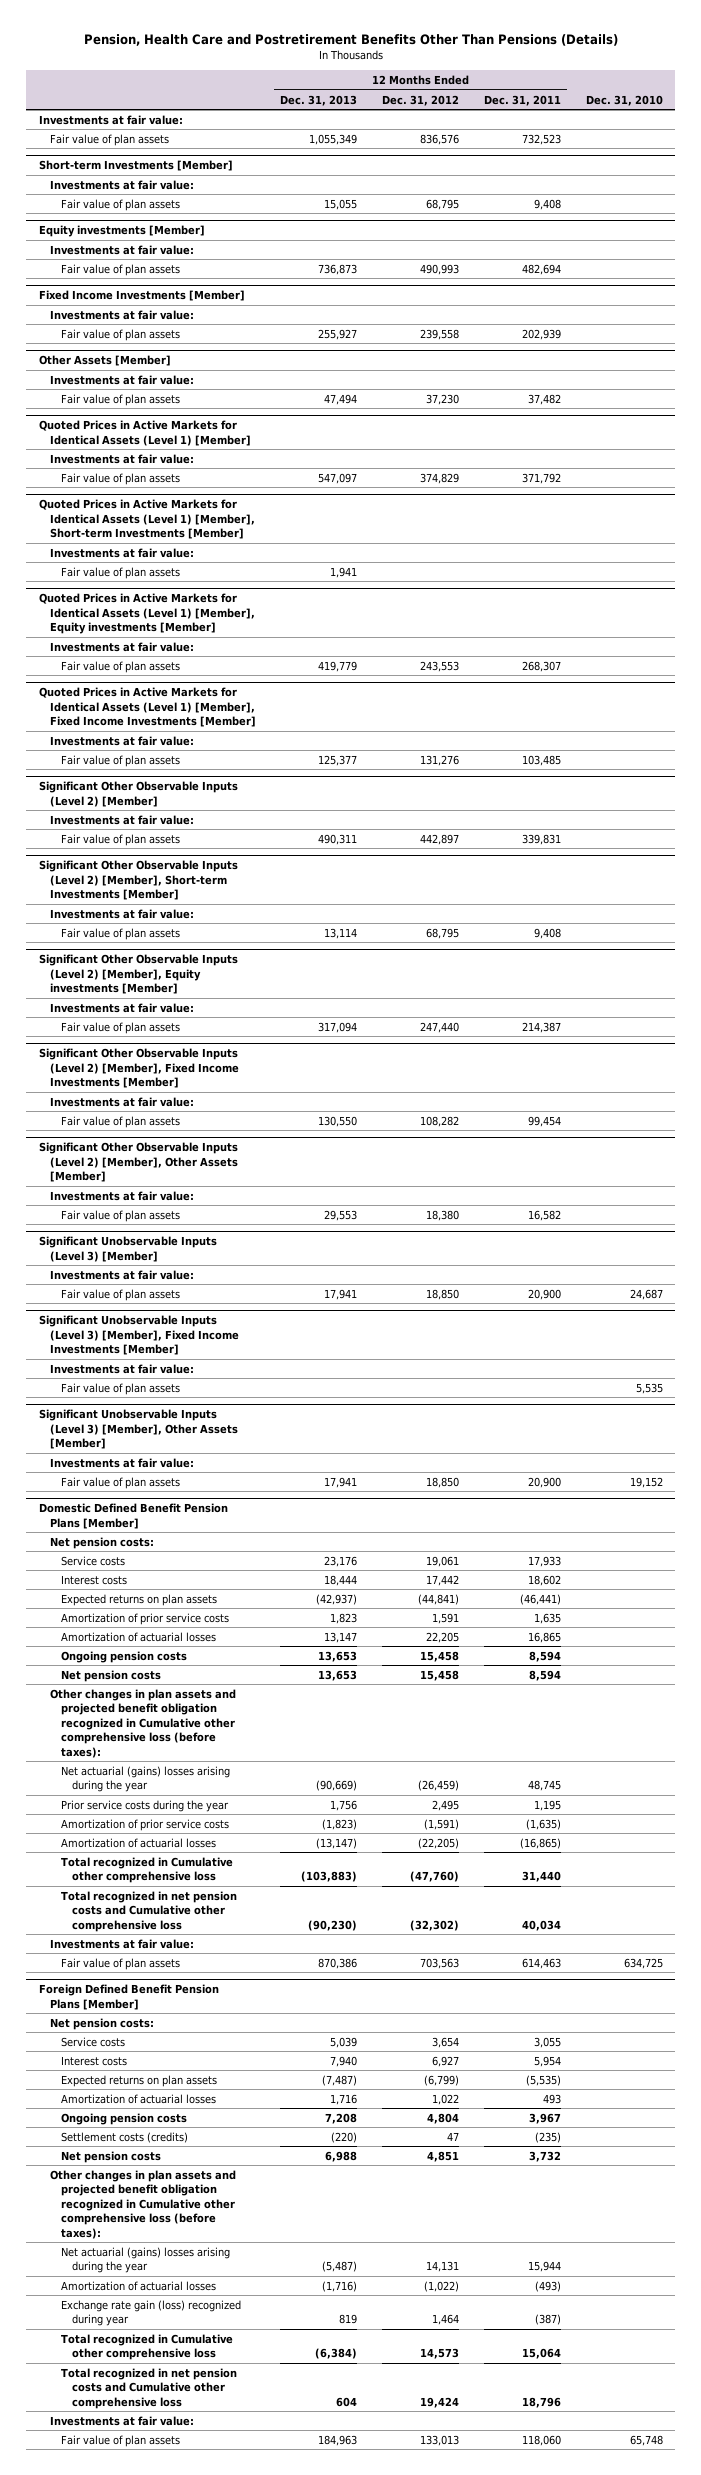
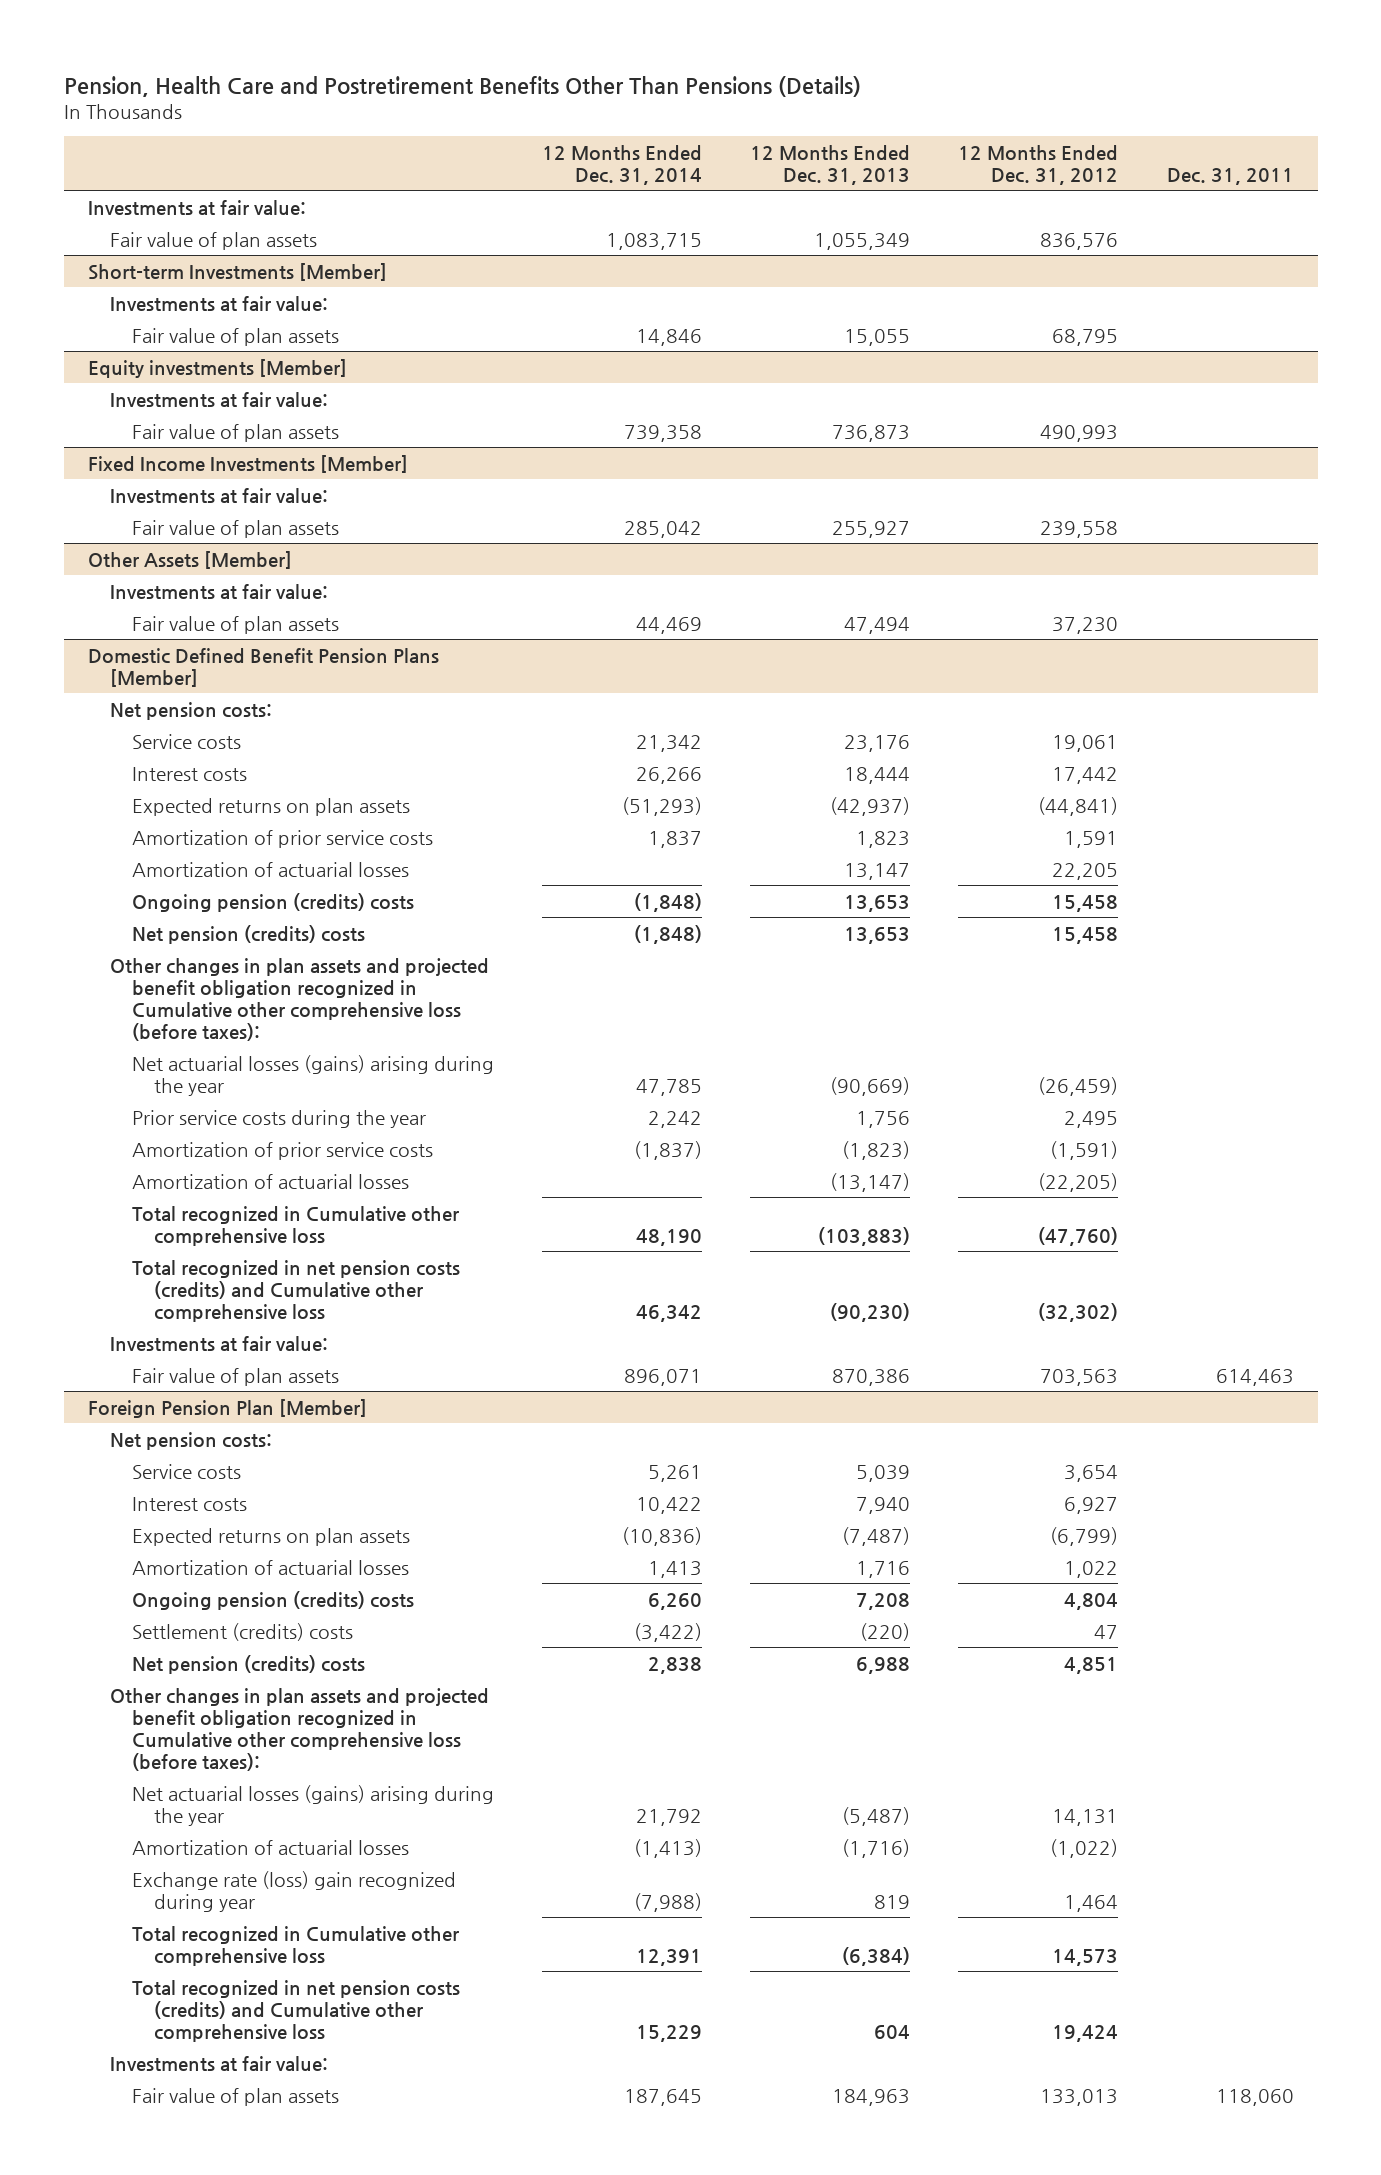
- | 12 Months Ended Dec. 31, 2013 | 12 Months Ended Dec. 31, 2012 | 12 Months Ended Dec. 31, 2011 | Dec. 31, 2010
+ | 12 Months Ended Dec. 31, 2014 | 12 Months Ended Dec. 31, 2013 | 12 Months Ended Dec. 31, 2012 | Dec. 31, 2011
- Quoted Prices in Active Markets for Identical Assets (Level 1) [Member]
- Investments at fair value:
- Fair value of plan assets | 547,097 | 374,829 | 371,792 |
- Quoted Prices in Active Markets for Identical Assets (Level 1) [Member], Short-term Investments [Member]
- Investments at fair value:
- Fair value of plan assets | 1,941 | | |
- Quoted Prices in Active Markets for Identical Assets (Level 1) [Member], Equity investments [Member]
- Investments at fair value:
- Fair value of plan assets | 419,779 | 243,553 | 268,307 |
- Quoted Prices in Active Markets for Identical Assets (Level 1) [Member], Fixed Income Investments [Member]
- Investments at fair value:
- Fair value of plan assets | 125,377 | 131,276 | 103,485 |
- Significant Other Observable Inputs (Level 2) [Member]
- Investments at fair value:
- Fair value of plan assets | 490,311 | 442,897 | 339,831 |
- Significant Other Observable Inputs (Level 2) [Member], Short-term Investments [Member]
- Investments at fair value:
- Fair value of plan assets | 13,114 | 68,795 | 9,408 |
- Significant Other Observable Inputs (Level 2) [Member], Equity investments [Member]
- Investments at fair value:
- Fair value of plan assets | 317,094 | 247,440 | 214,387 |
- Significant Other Observable Inputs (Level 2) [Member], Fixed Income Investments [Member]
- Investments at fair value:
- Fair value of plan assets | 130,550 | 108,282 | 99,454 |
- Significant Other Observable Inputs (Level 2) [Member], Other Assets [Member]
- Investments at fair value:
- Fair value of plan assets | 29,553 | 18,380 | 16,582 |
- Significant Unobservable Inputs (Level 3) [Member]
- Investments at fair value:
- Fair value of plan assets | 17,941 | 18,850 | 20,900 | 24,687
- Significant Unobservable Inputs (Level 3) [Member], Fixed Income Investments [Member]
- Investments at fair value:
- Fair value of plan assets | | | | 5,535
- Significant Unobservable Inputs (Level 3) [Member], Other Assets [Member]
- Investments at fair value:
- Fair value of plan assets | 17,941 | 18,850 | 20,900 | 19,152
@ Domestic Defined Benefit Pension Plans [Member]
- Ongoing pension costs | 13,653 | 15,458 | 8,594 |
- Net pension costs | 13,653 | 15,458 | 8,594 |
+ Ongoing pension (credits) costs | (1,848) | 13,653 | 15,458 |
+ Net pension (credits) costs | (1,848) | 13,653 | 15,458 |
- Net actuarial (gains) losses arising during the year | (90,669) | (26,459) | 48,745 |
+ Net actuarial losses (gains) arising during the year | 47,785 | (90,669) | (26,459) |
- Total recognized in net pension costs and Cumulative other comprehensive loss | (90,230) | (32,302) | 40,034 |
+ Total recognized in net pension costs (credits) and Cumulative other comprehensive loss | 46,342 | (90,230) | (32,302) |
- Foreign Defined Benefit Pension Plans [Member]
+ Foreign Pension Plan [Member]
- Ongoing pension costs | 7,208 | 4,804 | 3,967 |
- Settlement costs (credits) | (220) | 47 | (235) |
- Net pension costs | 6,988 | 4,851 | 3,732 |
+ Ongoing pension (credits) costs | 6,260 | 7,208 | 4,804 |
+ Settlement (credits) costs | (3,422) | (220) | 47 |
+ Net pension (credits) costs | 2,838 | 6,988 | 4,851 |
- Net actuarial (gains) losses arising during the year | (5,487) | 14,131 | 15,944 |
+ Net actuarial losses (gains) arising during the year | 21,792 | (5,487) | 14,131 |
- Exchange rate gain (loss) recognized during year | 819 | 1,464 | (387) |
+ Exchange rate (loss) gain recognized during year | (7,988) | 819 | 1,464 |
- Total recognized in net pension costs and Cumulative other comprehensive loss | 604 | 19,424 | 18,796 |
+ Total recognized in net pension costs (credits) and Cumulative other comprehensive loss | 15,229 | 604 | 19,424 |

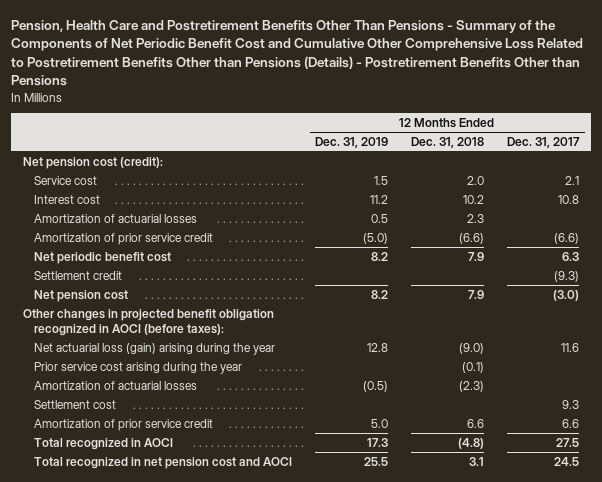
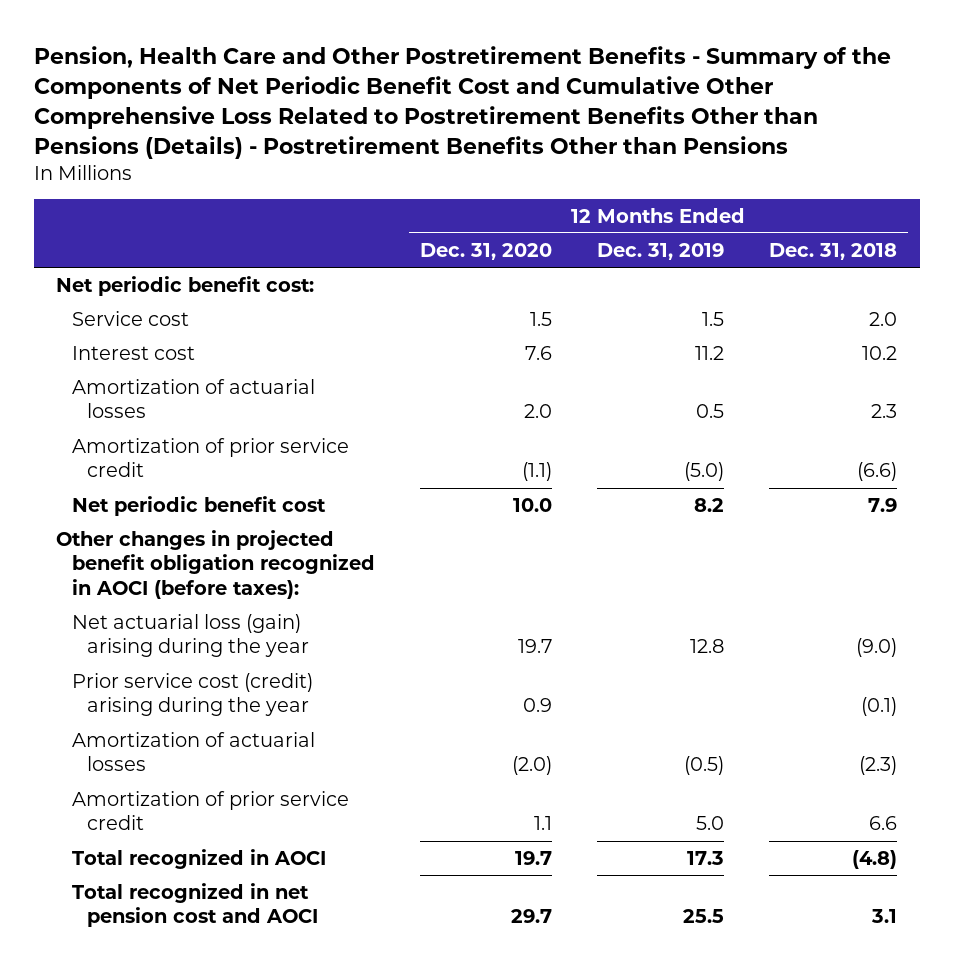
- Pension, Health Care and Postretirement Benefits Other Than Pensions - Summary of the Components of Net Periodic Benefit Cost and Cumulative Other Comprehensive Loss Related to Postretirement Benefits Other than Pensions (Details) - Postretirement Benefits Other than Pensions
+ Pension, Health Care and Other Postretirement Benefits - Summary of the Components of Net Periodic Benefit Cost and Cumulative Other Comprehensive Loss Related to Postretirement Benefits Other than Pensions (Details) - Postretirement Benefits Other than Pensions
- | 12 Months Ended Dec. 31, 2019 | 12 Months Ended Dec. 31, 2018 | 12 Months Ended Dec. 31, 2017
+ | 12 Months Ended Dec. 31, 2020 | 12 Months Ended Dec. 31, 2019 | 12 Months Ended Dec. 31, 2018
- Net pension cost (credit):
+ Net periodic benefit cost:
- Settlement credit | | | (9.3)
- Net pension cost | 8.2 | 7.9 | (3.0)
- Prior service cost arising during the year | | (0.1) |
+ Prior service cost (credit) arising during the year | 0.9 | | (0.1)
- Settlement cost | | | 9.3

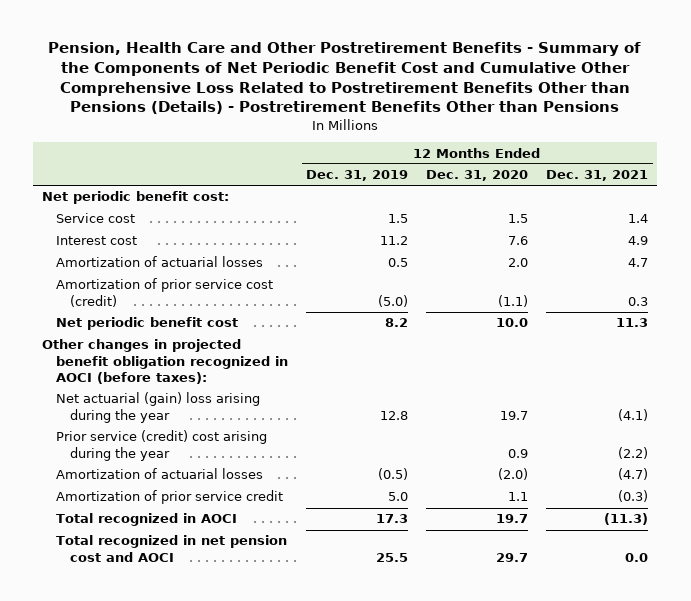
- | 12 Months Ended Dec. 31, 2020 | 12 Months Ended Dec. 31, 2019 | 12 Months Ended Dec. 31, 2018
+ | 12 Months Ended Dec. 31, 2019 | 12 Months Ended Dec. 31, 2020 | 12 Months Ended Dec. 31, 2021
- Amortization of prior service credit | (1.1) | (5.0) | (6.6)
+ Amortization of prior service cost (credit) | (5.0) | (1.1) | 0.3
- Net actuarial loss (gain) arising during the year | 19.7 | 12.8 | (9.0)
- Prior service cost (credit) arising during the year | 0.9 | | (0.1)
+ Net actuarial (gain) loss arising during the year | 12.8 | 19.7 | (4.1)
+ Prior service (credit) cost arising during the year | | 0.9 | (2.2)

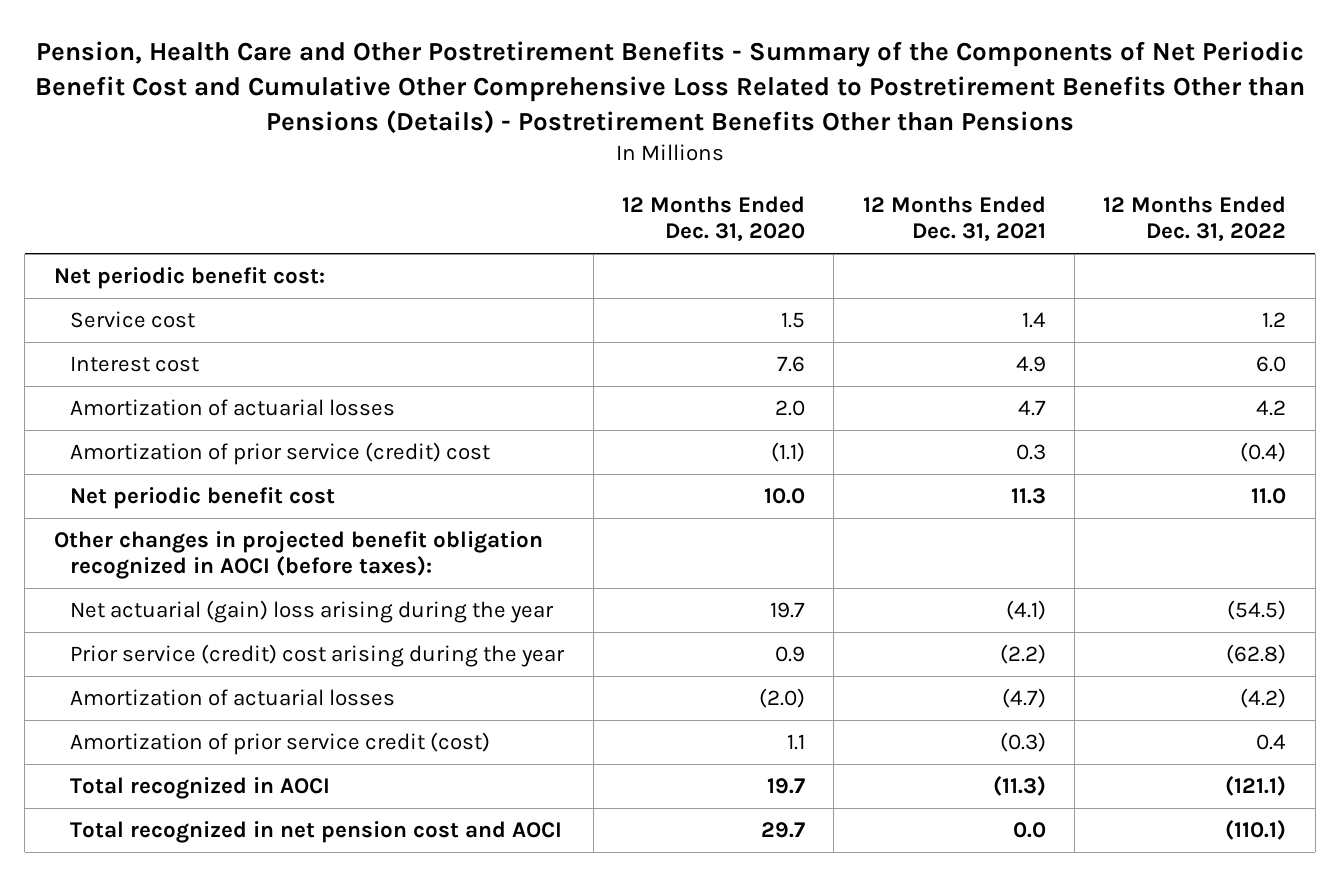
- | 12 Months Ended Dec. 31, 2019 | 12 Months Ended Dec. 31, 2020 | 12 Months Ended Dec. 31, 2021
+ | 12 Months Ended Dec. 31, 2020 | 12 Months Ended Dec. 31, 2021 | 12 Months Ended Dec. 31, 2022
- Amortization of prior service cost (credit) | (5.0) | (1.1) | 0.3
+ Amortization of prior service (credit) cost | (1.1) | 0.3 | (0.4)
- Amortization of prior service credit | 5.0 | 1.1 | (0.3)
+ Amortization of prior service credit (cost) | 1.1 | (0.3) | 0.4

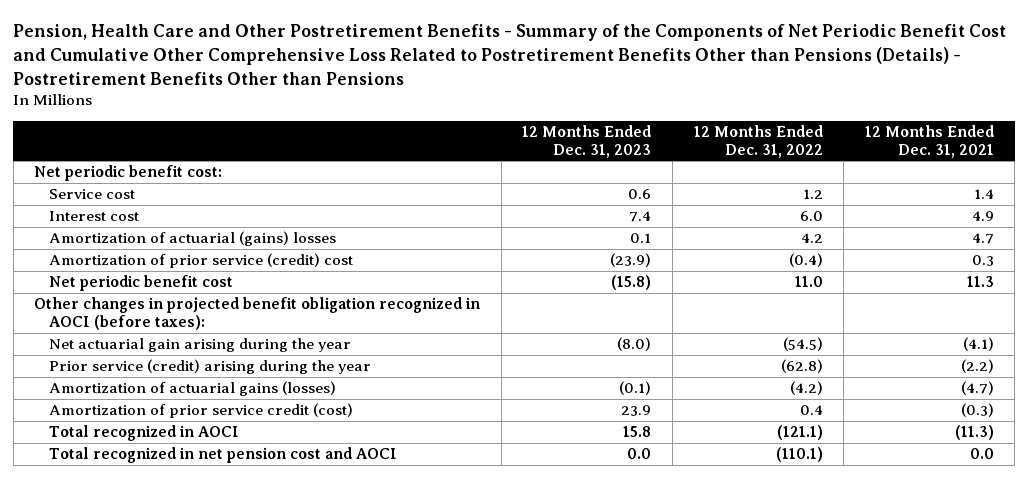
- | 12 Months Ended Dec. 31, 2020 | 12 Months Ended Dec. 31, 2021 | 12 Months Ended Dec. 31, 2022
+ | 12 Months Ended Dec. 31, 2023 | 12 Months Ended Dec. 31, 2022 | 12 Months Ended Dec. 31, 2021
- Amortization of actuarial losses | 2.0 | 4.7 | 4.2
+ Amortization of actuarial (gains) losses | 0.1 | 4.2 | 4.7
- Net actuarial (gain) loss arising during the year | 19.7 | (4.1) | (54.5)
- Prior service (credit) cost arising during the year | 0.9 | (2.2) | (62.8)
- Amortization of actuarial losses | (2.0) | (4.7) | (4.2)
+ Net actuarial gain arising during the year | (8.0) | (54.5) | (4.1)
+ Prior service (credit) arising during the year | | (62.8) | (2.2)
+ Amortization of actuarial gains (losses) | (0.1) | (4.2) | (4.7)

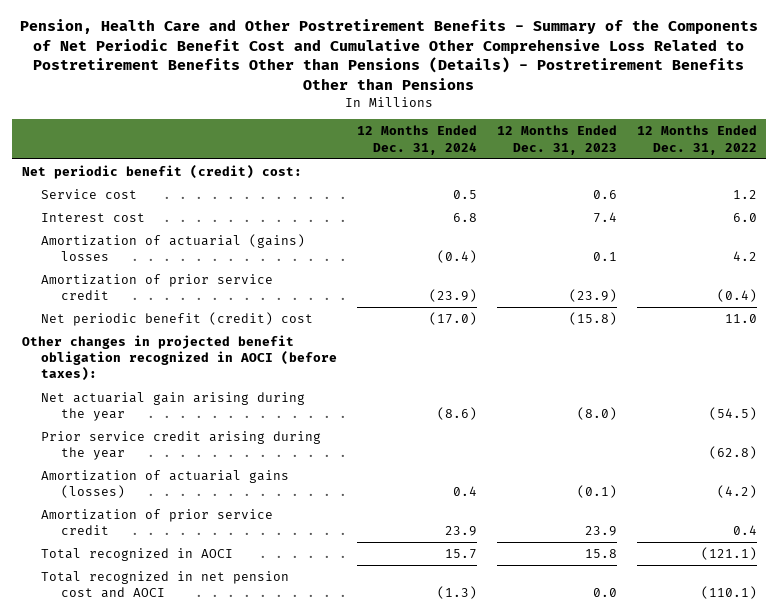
- | 12 Months Ended Dec. 31, 2023 | 12 Months Ended Dec. 31, 2022 | 12 Months Ended Dec. 31, 2021
+ | 12 Months Ended Dec. 31, 2024 | 12 Months Ended Dec. 31, 2023 | 12 Months Ended Dec. 31, 2022
- Net periodic benefit cost:
+ Net periodic benefit (credit) cost:
- Amortization of prior service (credit) cost | (23.9) | (0.4) | 0.3
- Net periodic benefit cost | (15.8) | 11.0 | 11.3
+ Amortization of prior service credit | (23.9) | (23.9) | (0.4)
+ Net periodic benefit (credit) cost | (17.0) | (15.8) | 11.0
- Prior service (credit) arising during the year | | (62.8) | (2.2)
+ Prior service credit arising during the year | | | (62.8)
- Amortization of prior service credit (cost) | 23.9 | 0.4 | (0.3)
+ Amortization of prior service credit | 23.9 | 23.9 | 0.4

